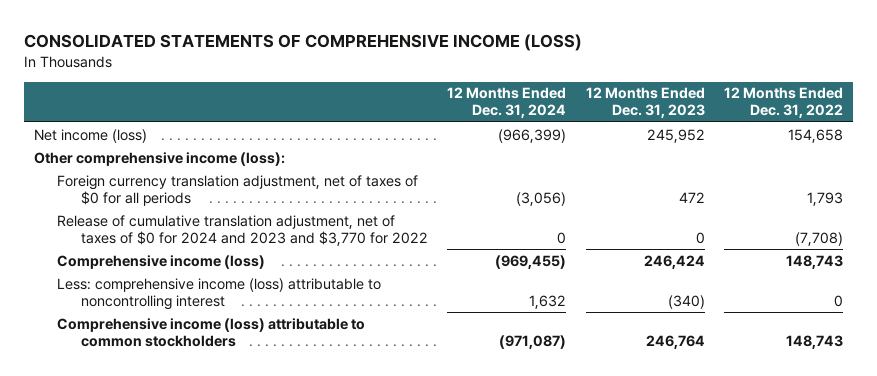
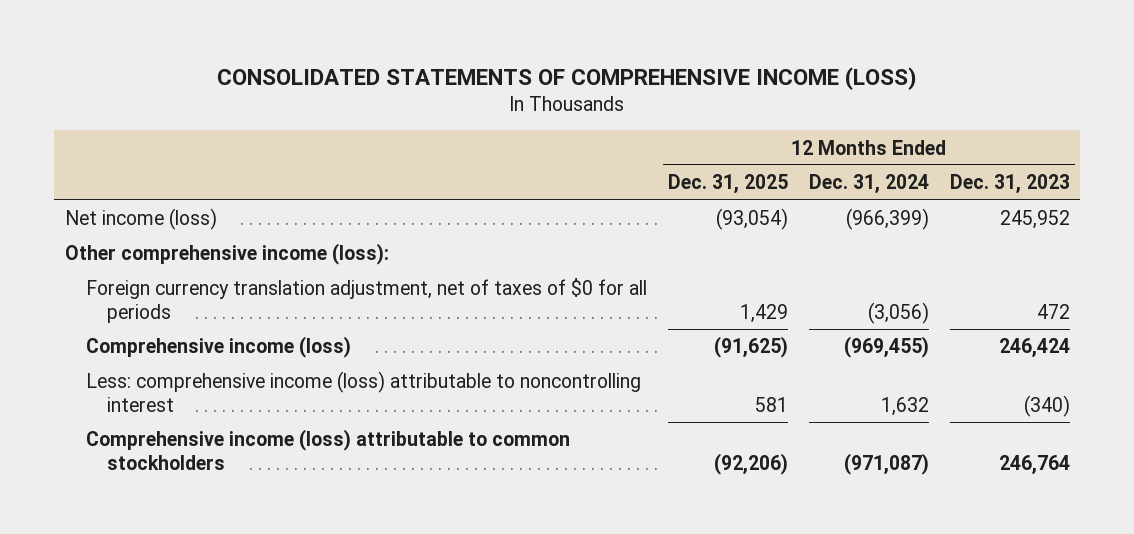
- | 12 Months Ended Dec. 31, 2024 | 12 Months Ended Dec. 31, 2023 | 12 Months Ended Dec. 31, 2022
+ | 12 Months Ended Dec. 31, 2025 | 12 Months Ended Dec. 31, 2024 | 12 Months Ended Dec. 31, 2023
- Release of cumulative translation adjustment, net of taxes of $0 for 2024 and 2023 and $3,770 for 2022 | 0 | 0 | (7,708)

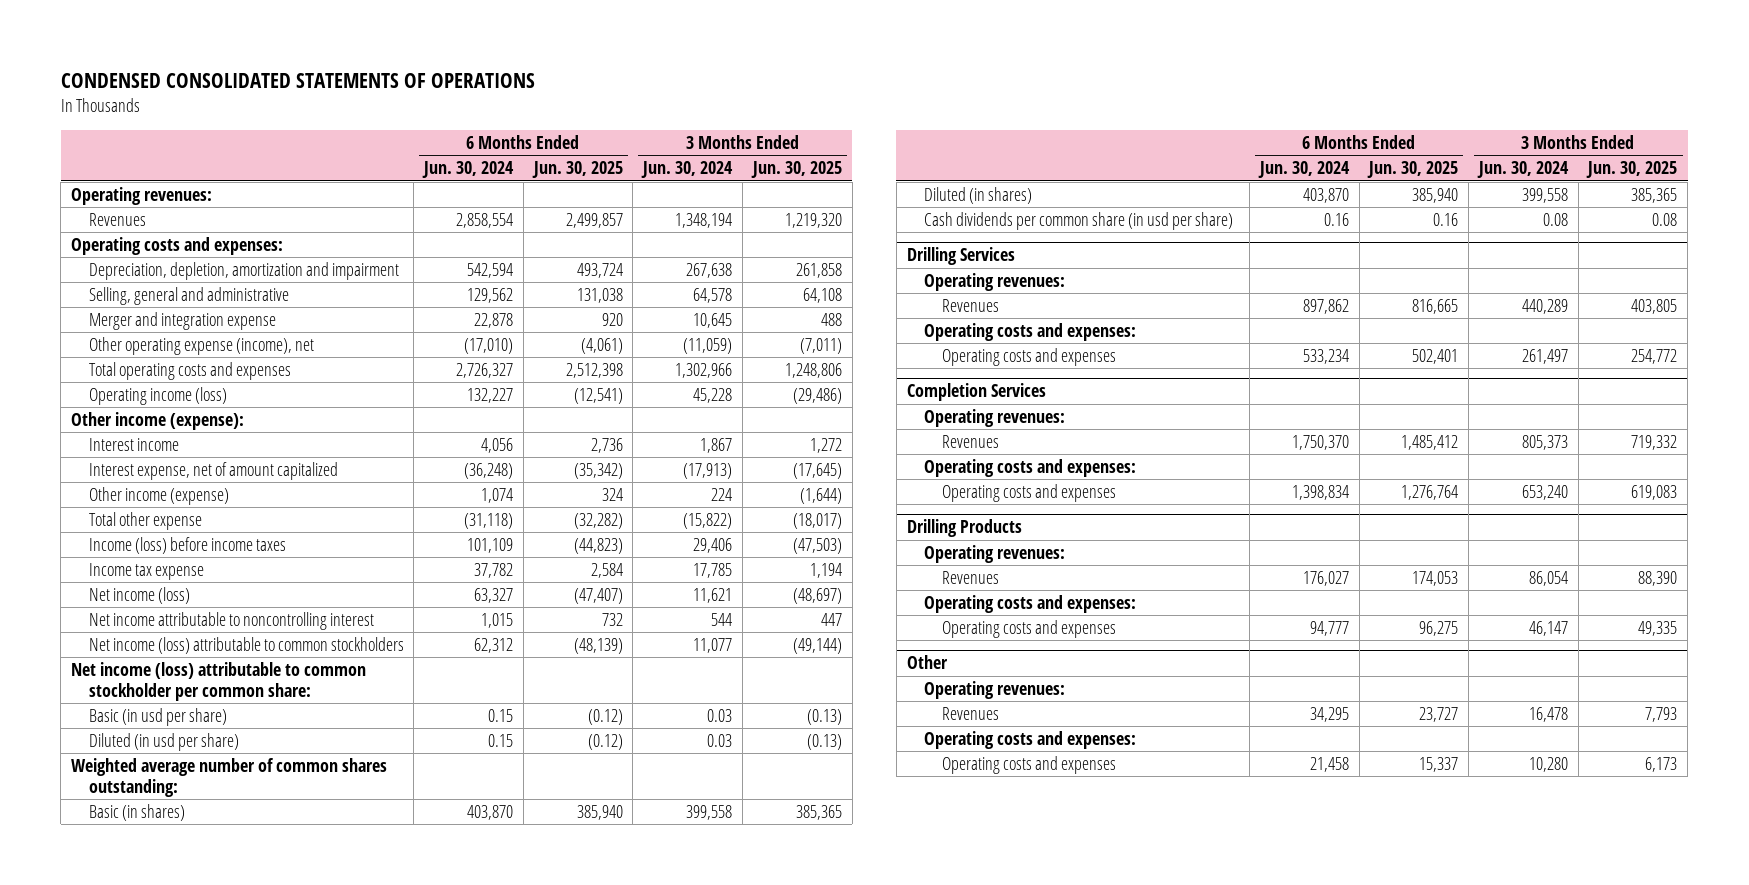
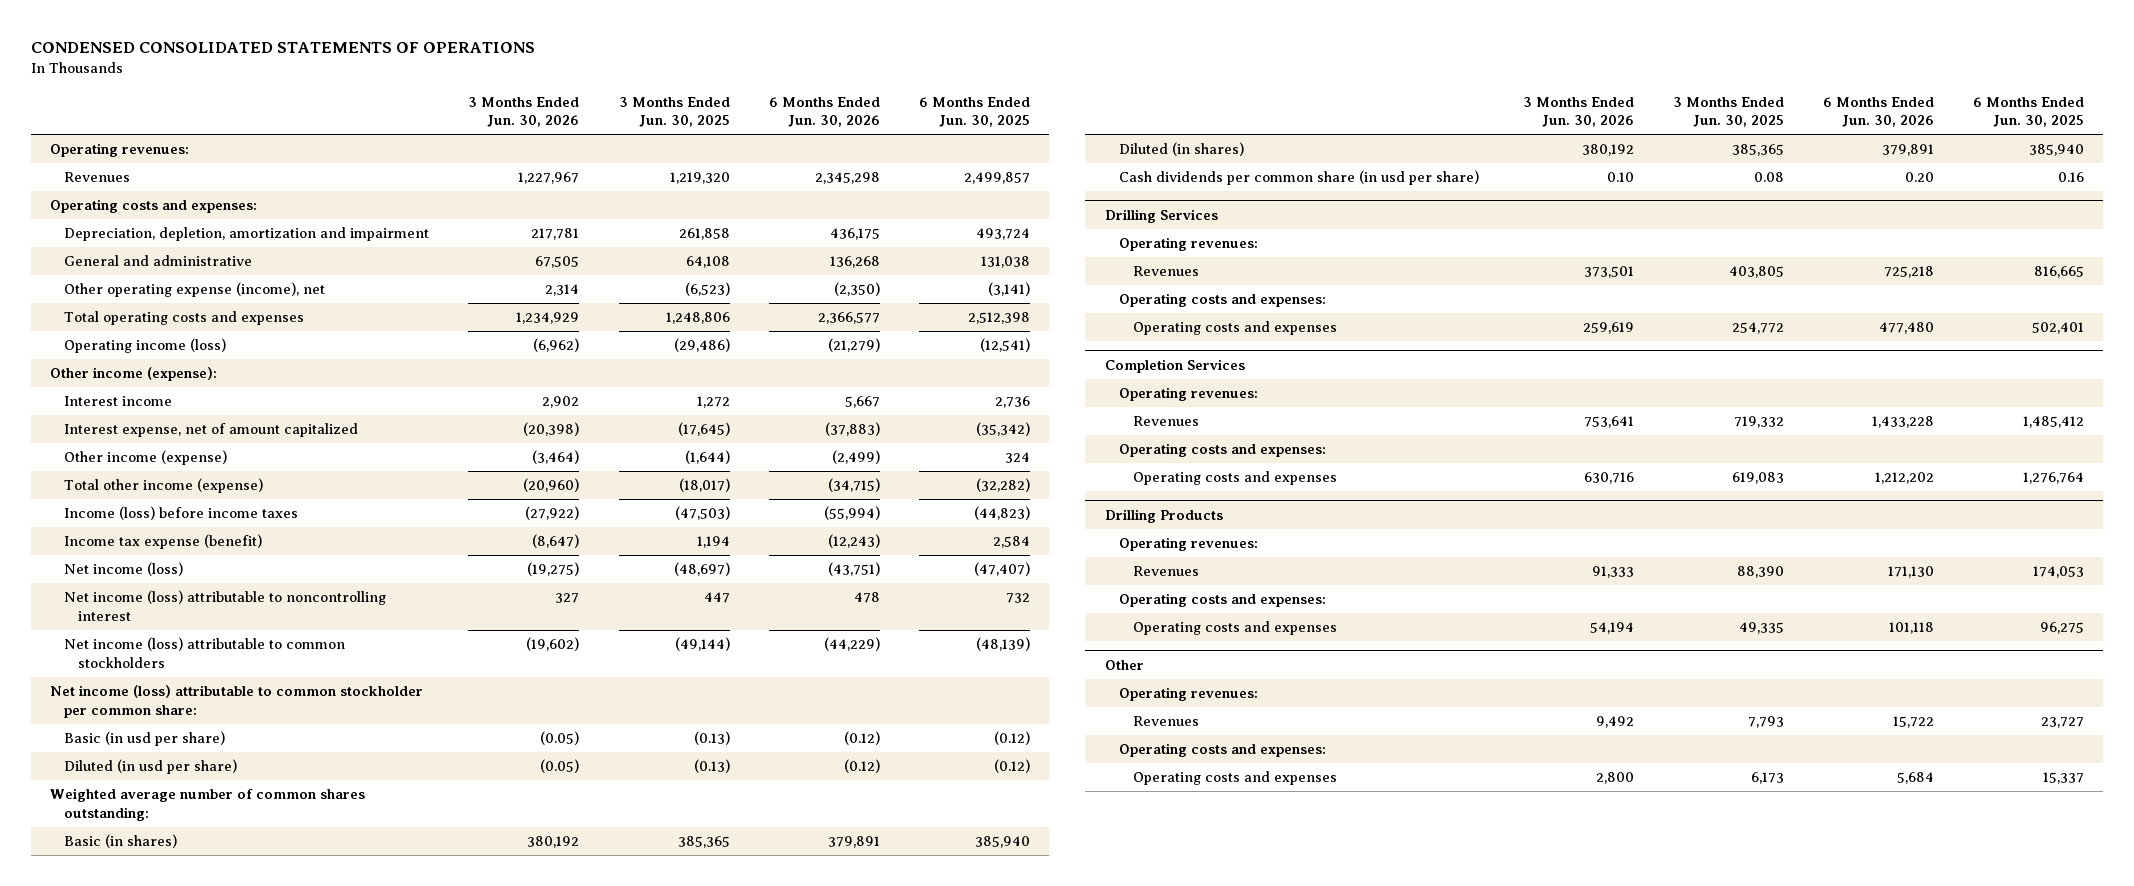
- | 6 Months Ended Jun. 30, 2024 | 6 Months Ended Jun. 30, 2025 | 3 Months Ended Jun. 30, 2024 | 3 Months Ended Jun. 30, 2025
+ | 3 Months Ended Jun. 30, 2026 | 3 Months Ended Jun. 30, 2025 | 6 Months Ended Jun. 30, 2026 | 6 Months Ended Jun. 30, 2025
- Selling, general and administrative | 129,562 | 131,038 | 64,578 | 64,108
- Merger and integration expense | 22,878 | 920 | 10,645 | 488
- Other operating expense (income), net | (17,010) | (4,061) | (11,059) | (7,011)
+ General and administrative | 67,505 | 64,108 | 136,268 | 131,038
+ Other operating expense (income), net | 2,314 | (6,523) | (2,350) | (3,141)
- Total other expense | (31,118) | (32,282) | (15,822) | (18,017)
+ Total other income (expense) | (20,960) | (18,017) | (34,715) | (32,282)
- Income tax expense | 37,782 | 2,584 | 17,785 | 1,194
+ Income tax expense (benefit) | (8,647) | 1,194 | (12,243) | 2,584
- Net income attributable to noncontrolling interest | 1,015 | 732 | 544 | 447
+ Net income (loss) attributable to noncontrolling interest | 327 | 447 | 478 | 732

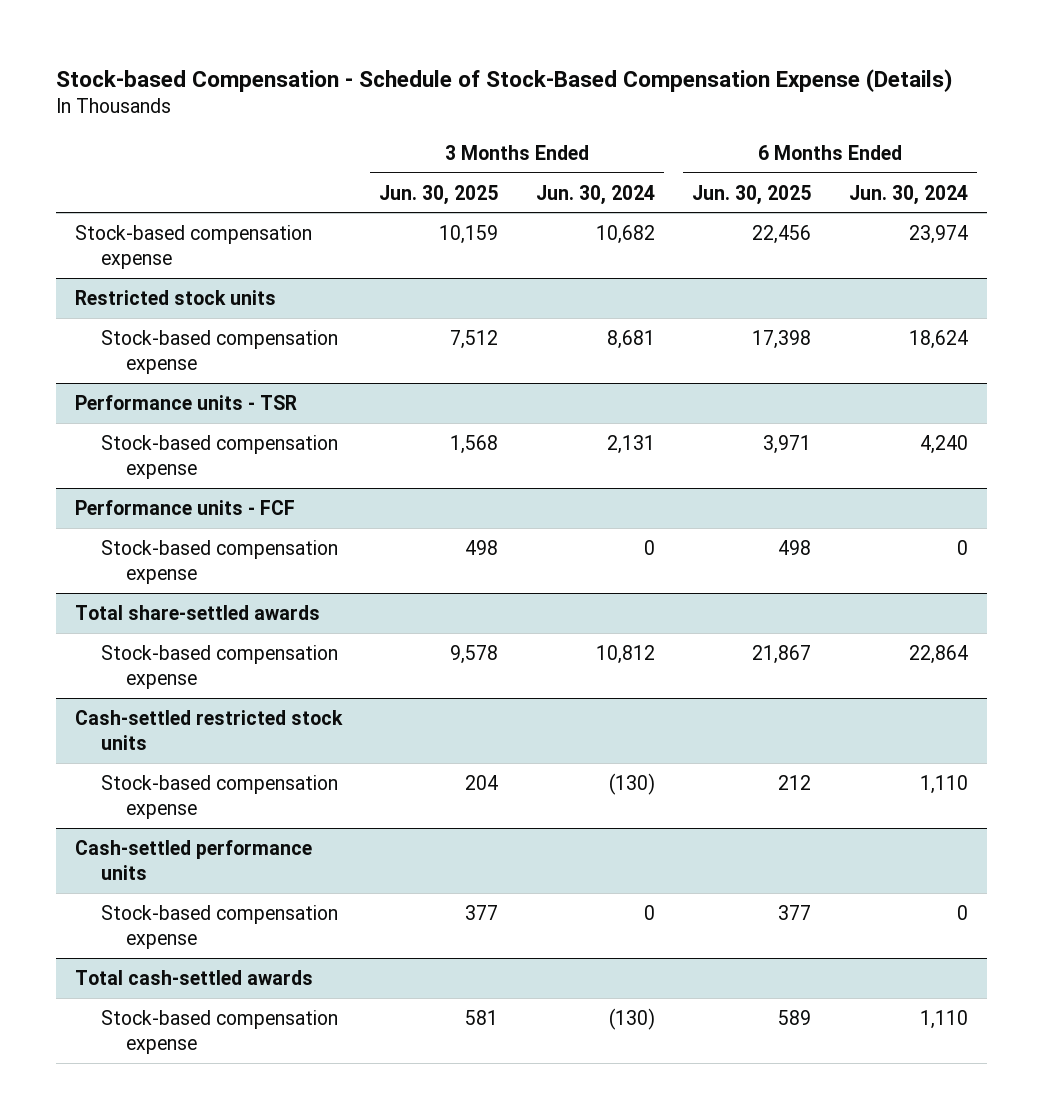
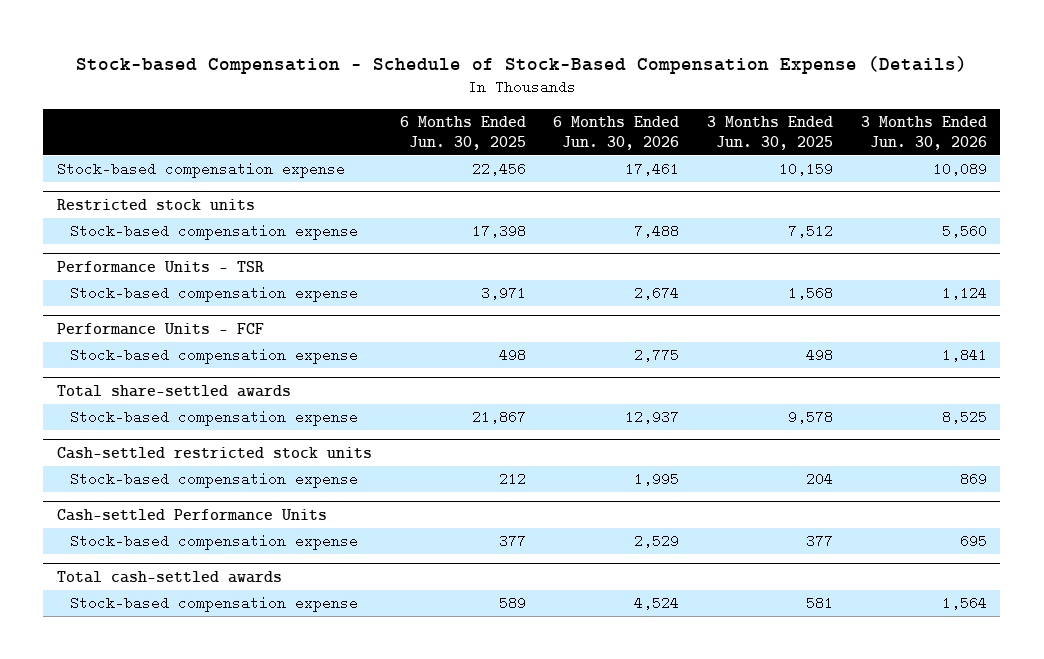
- | 3 Months Ended Jun. 30, 2025 | 3 Months Ended Jun. 30, 2024 | 6 Months Ended Jun. 30, 2025 | 6 Months Ended Jun. 30, 2024
+ | 6 Months Ended Jun. 30, 2025 | 6 Months Ended Jun. 30, 2026 | 3 Months Ended Jun. 30, 2025 | 3 Months Ended Jun. 30, 2026
- Performance units - TSR
+ Performance Units - TSR
- Performance units - FCF
+ Performance Units - FCF
- Cash-settled performance units
+ Cash-settled Performance Units

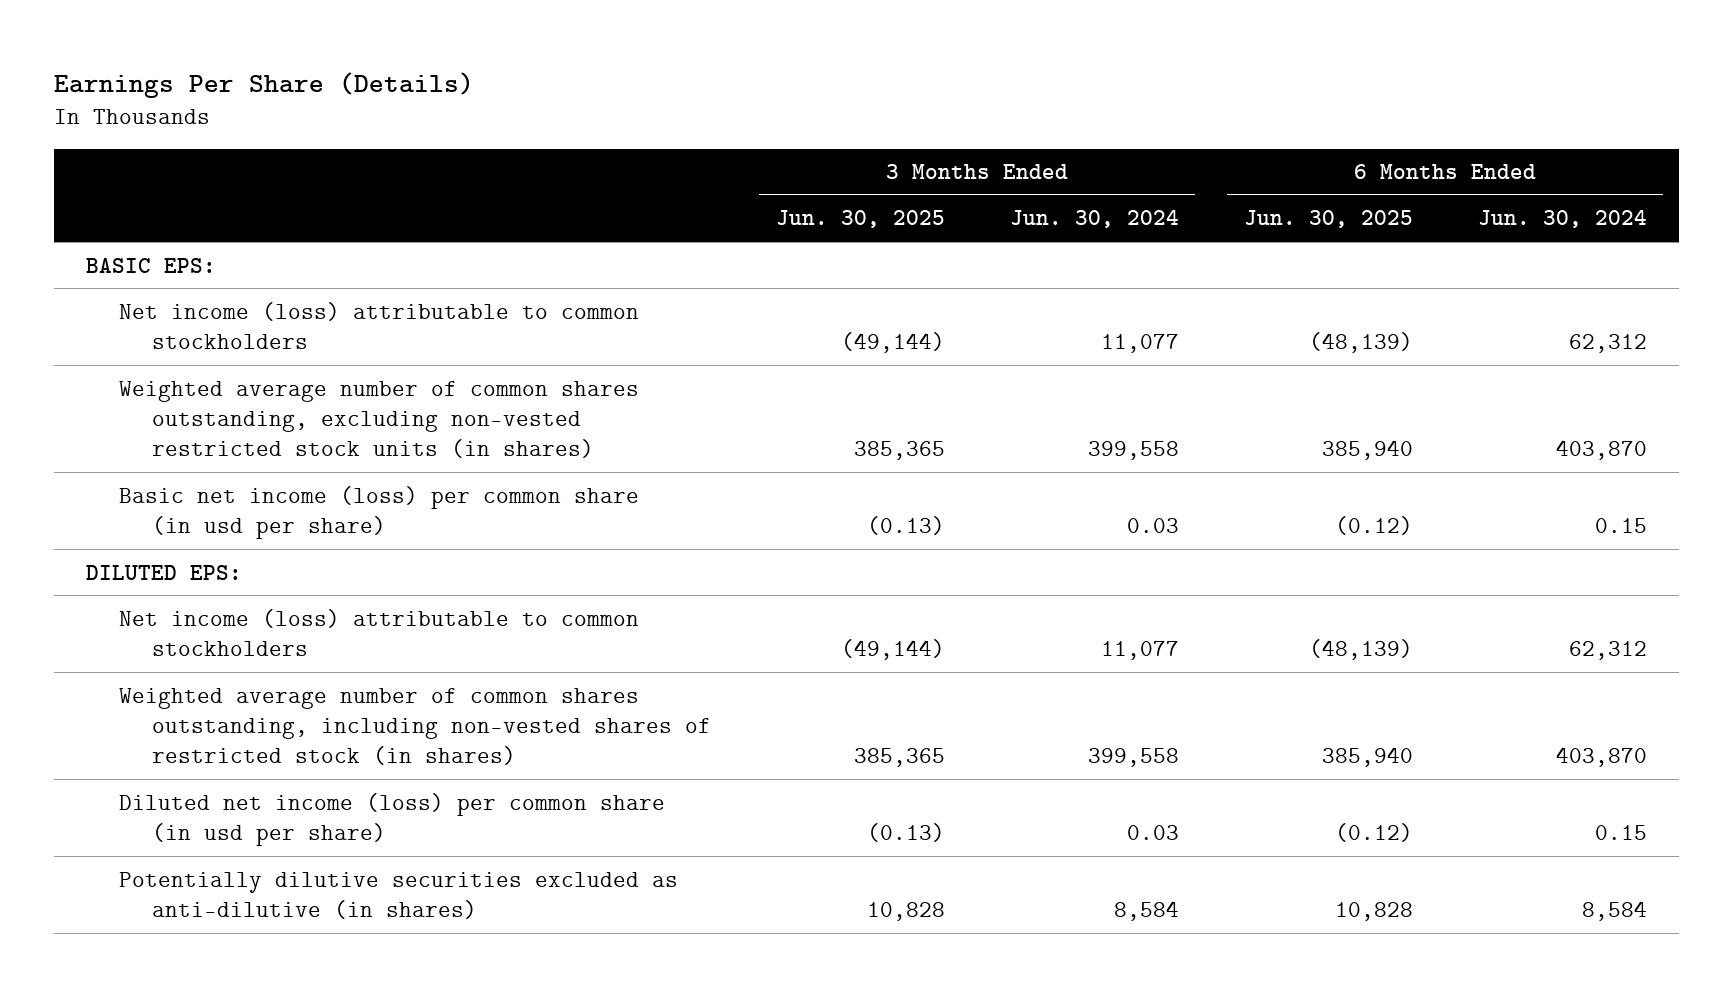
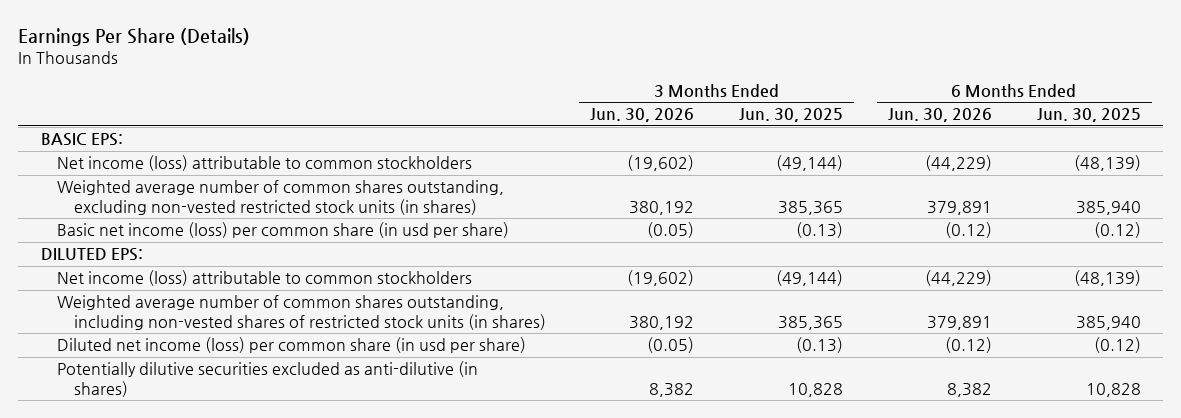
- | 3 Months Ended Jun. 30, 2025 | 3 Months Ended Jun. 30, 2024 | 6 Months Ended Jun. 30, 2025 | 6 Months Ended Jun. 30, 2024
+ | 3 Months Ended Jun. 30, 2026 | 3 Months Ended Jun. 30, 2025 | 6 Months Ended Jun. 30, 2026 | 6 Months Ended Jun. 30, 2025
- Weighted average number of common shares outstanding, including non-vested shares of restricted stock (in shares) | 385,365 | 399,558 | 385,940 | 403,870
+ Weighted average number of common shares outstanding, including non-vested shares of restricted stock units (in shares) | 380,192 | 385,365 | 379,891 | 385,940

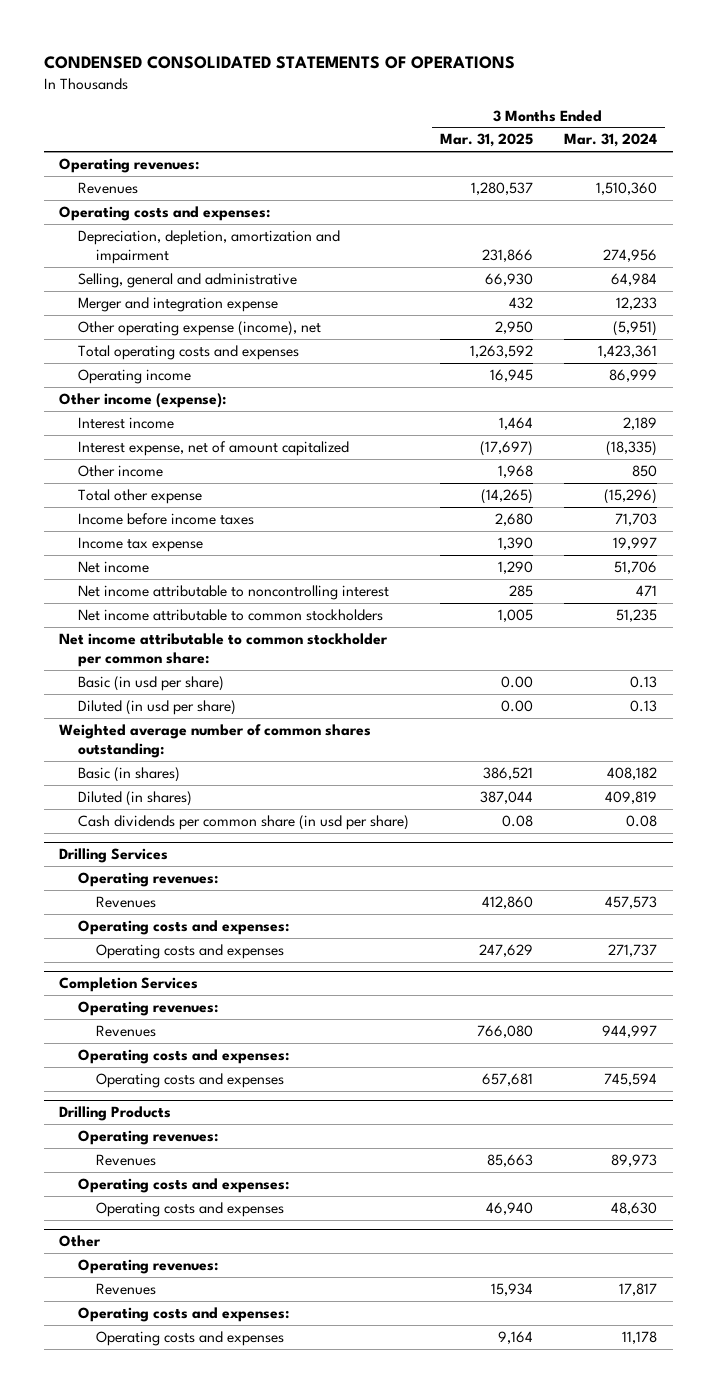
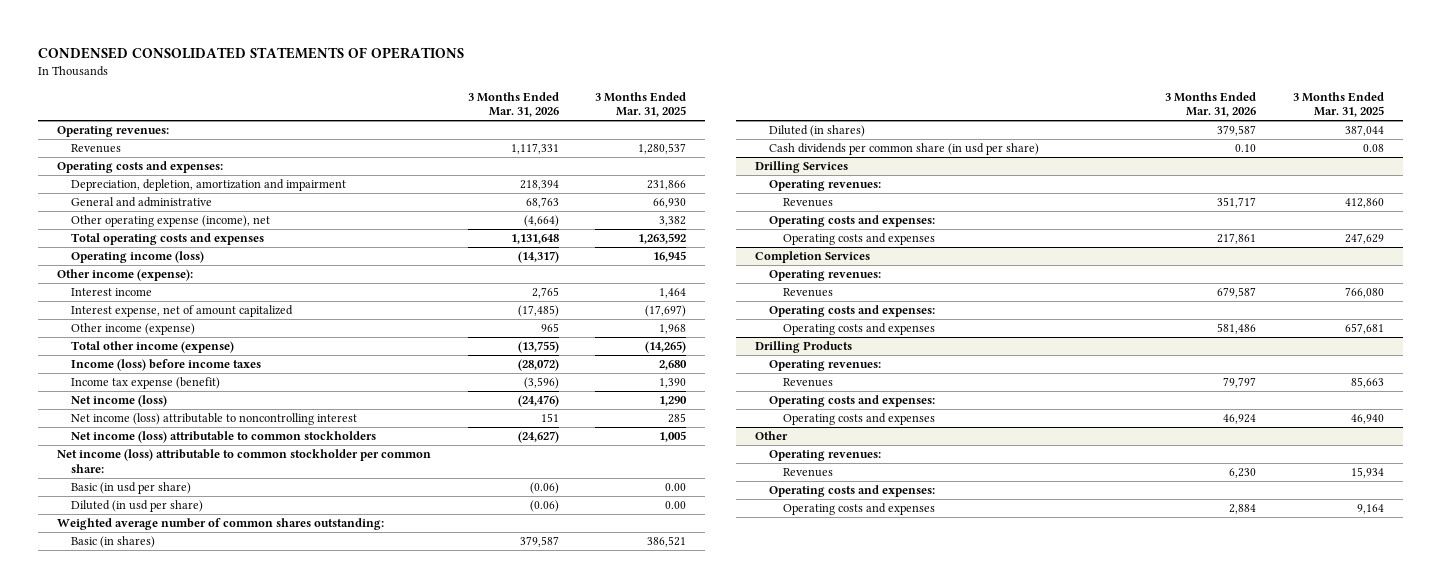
- | 3 Months Ended Mar. 31, 2025 | 3 Months Ended Mar. 31, 2024
+ | 3 Months Ended Mar. 31, 2026 | 3 Months Ended Mar. 31, 2025
- Selling, general and administrative | 66,930 | 64,984
- Merger and integration expense | 432 | 12,233
- Other operating expense (income), net | 2,950 | (5,951)
+ General and administrative | 68,763 | 66,930
+ Other operating expense (income), net | (4,664) | 3,382
- Operating income | 16,945 | 86,999
+ Operating income (loss) | (14,317) | 16,945
- Other income | 1,968 | 850
- Total other expense | (14,265) | (15,296)
- Income before income taxes | 2,680 | 71,703
- Income tax expense | 1,390 | 19,997
- Net income | 1,290 | 51,706
- Net income attributable to noncontrolling interest | 285 | 471
- Net income attributable to common stockholders | 1,005 | 51,235
- Net income attributable to common stockholder per common share:
+ Other income (expense) | 965 | 1,968
+ Total other income (expense) | (13,755) | (14,265)
+ Income (loss) before income taxes | (28,072) | 2,680
+ Income tax expense (benefit) | (3,596) | 1,390
+ Net income (loss) | (24,476) | 1,290
+ Net income (loss) attributable to noncontrolling interest | 151 | 285
+ Net income (loss) attributable to common stockholders | (24,627) | 1,005
+ Net income (loss) attributable to common stockholder per common share:

